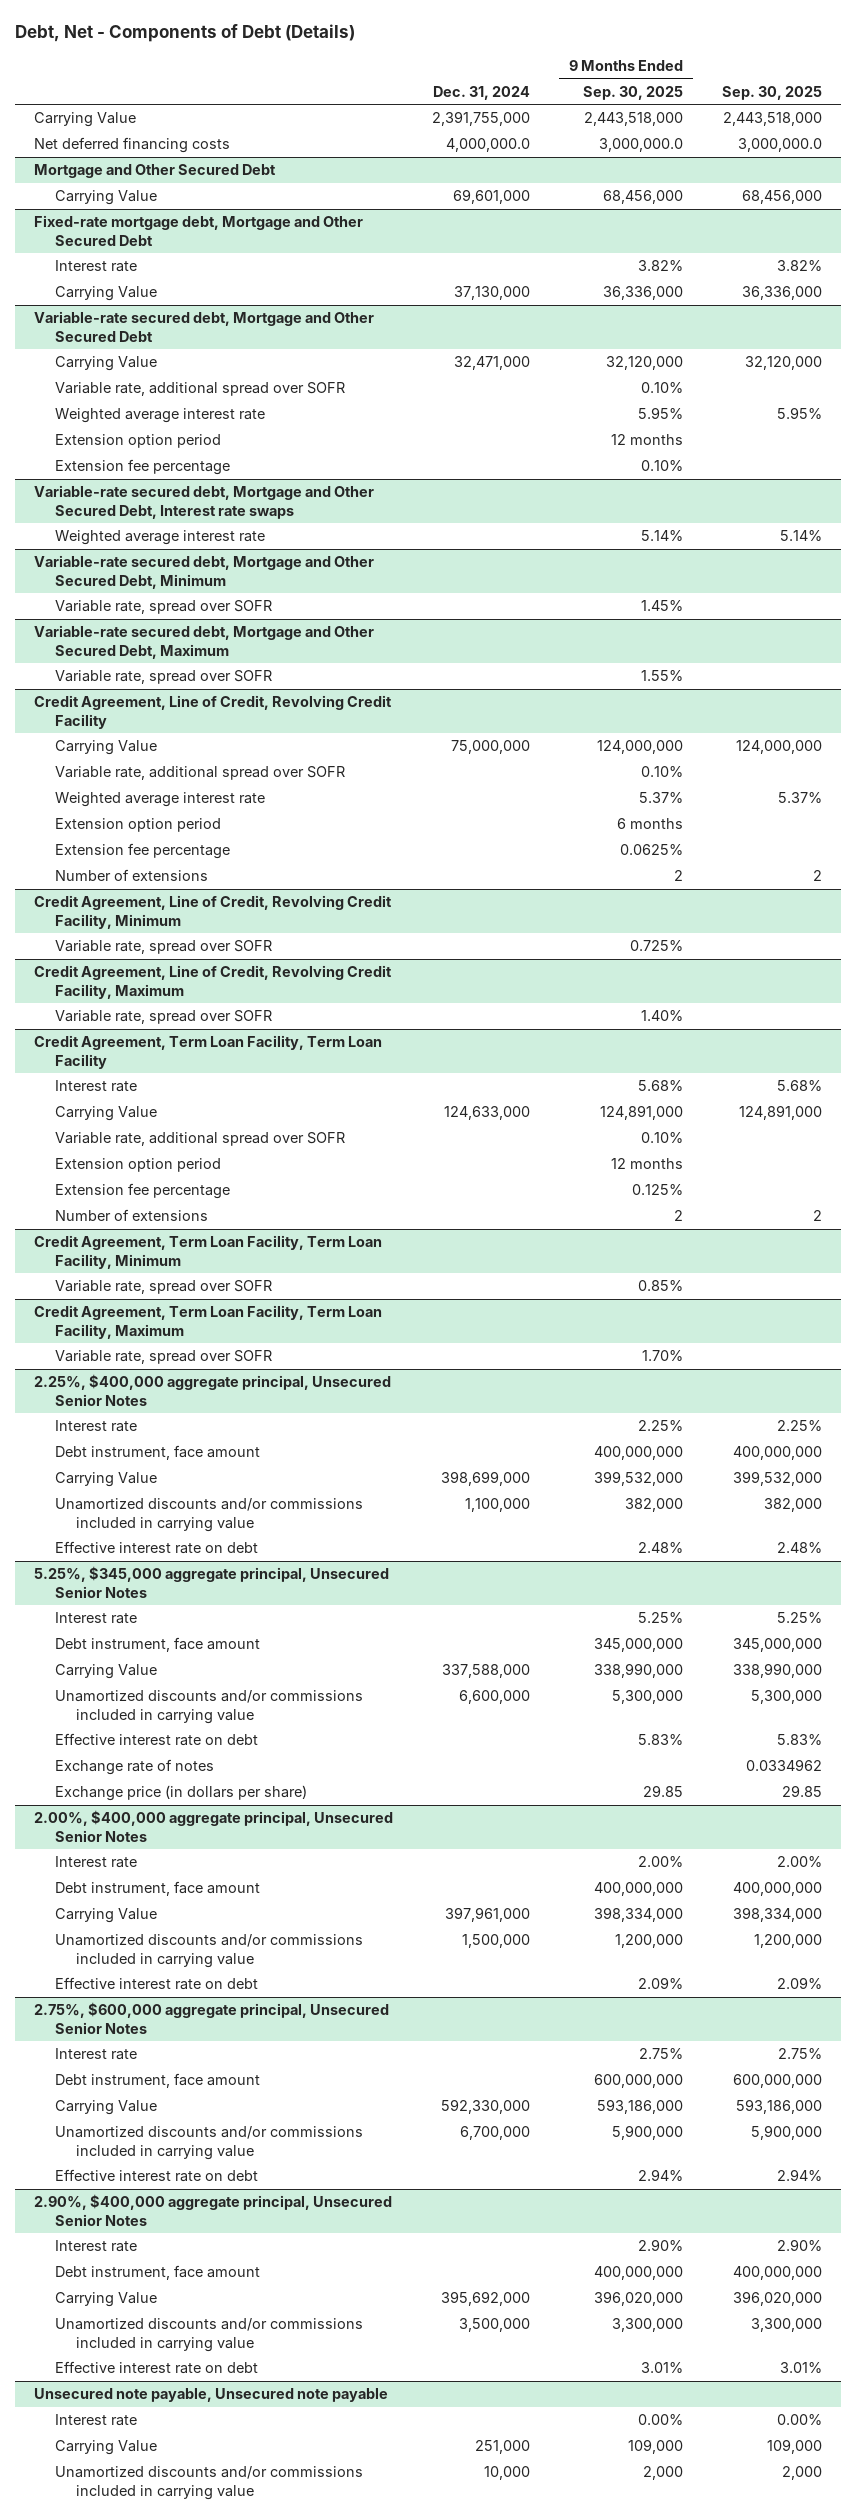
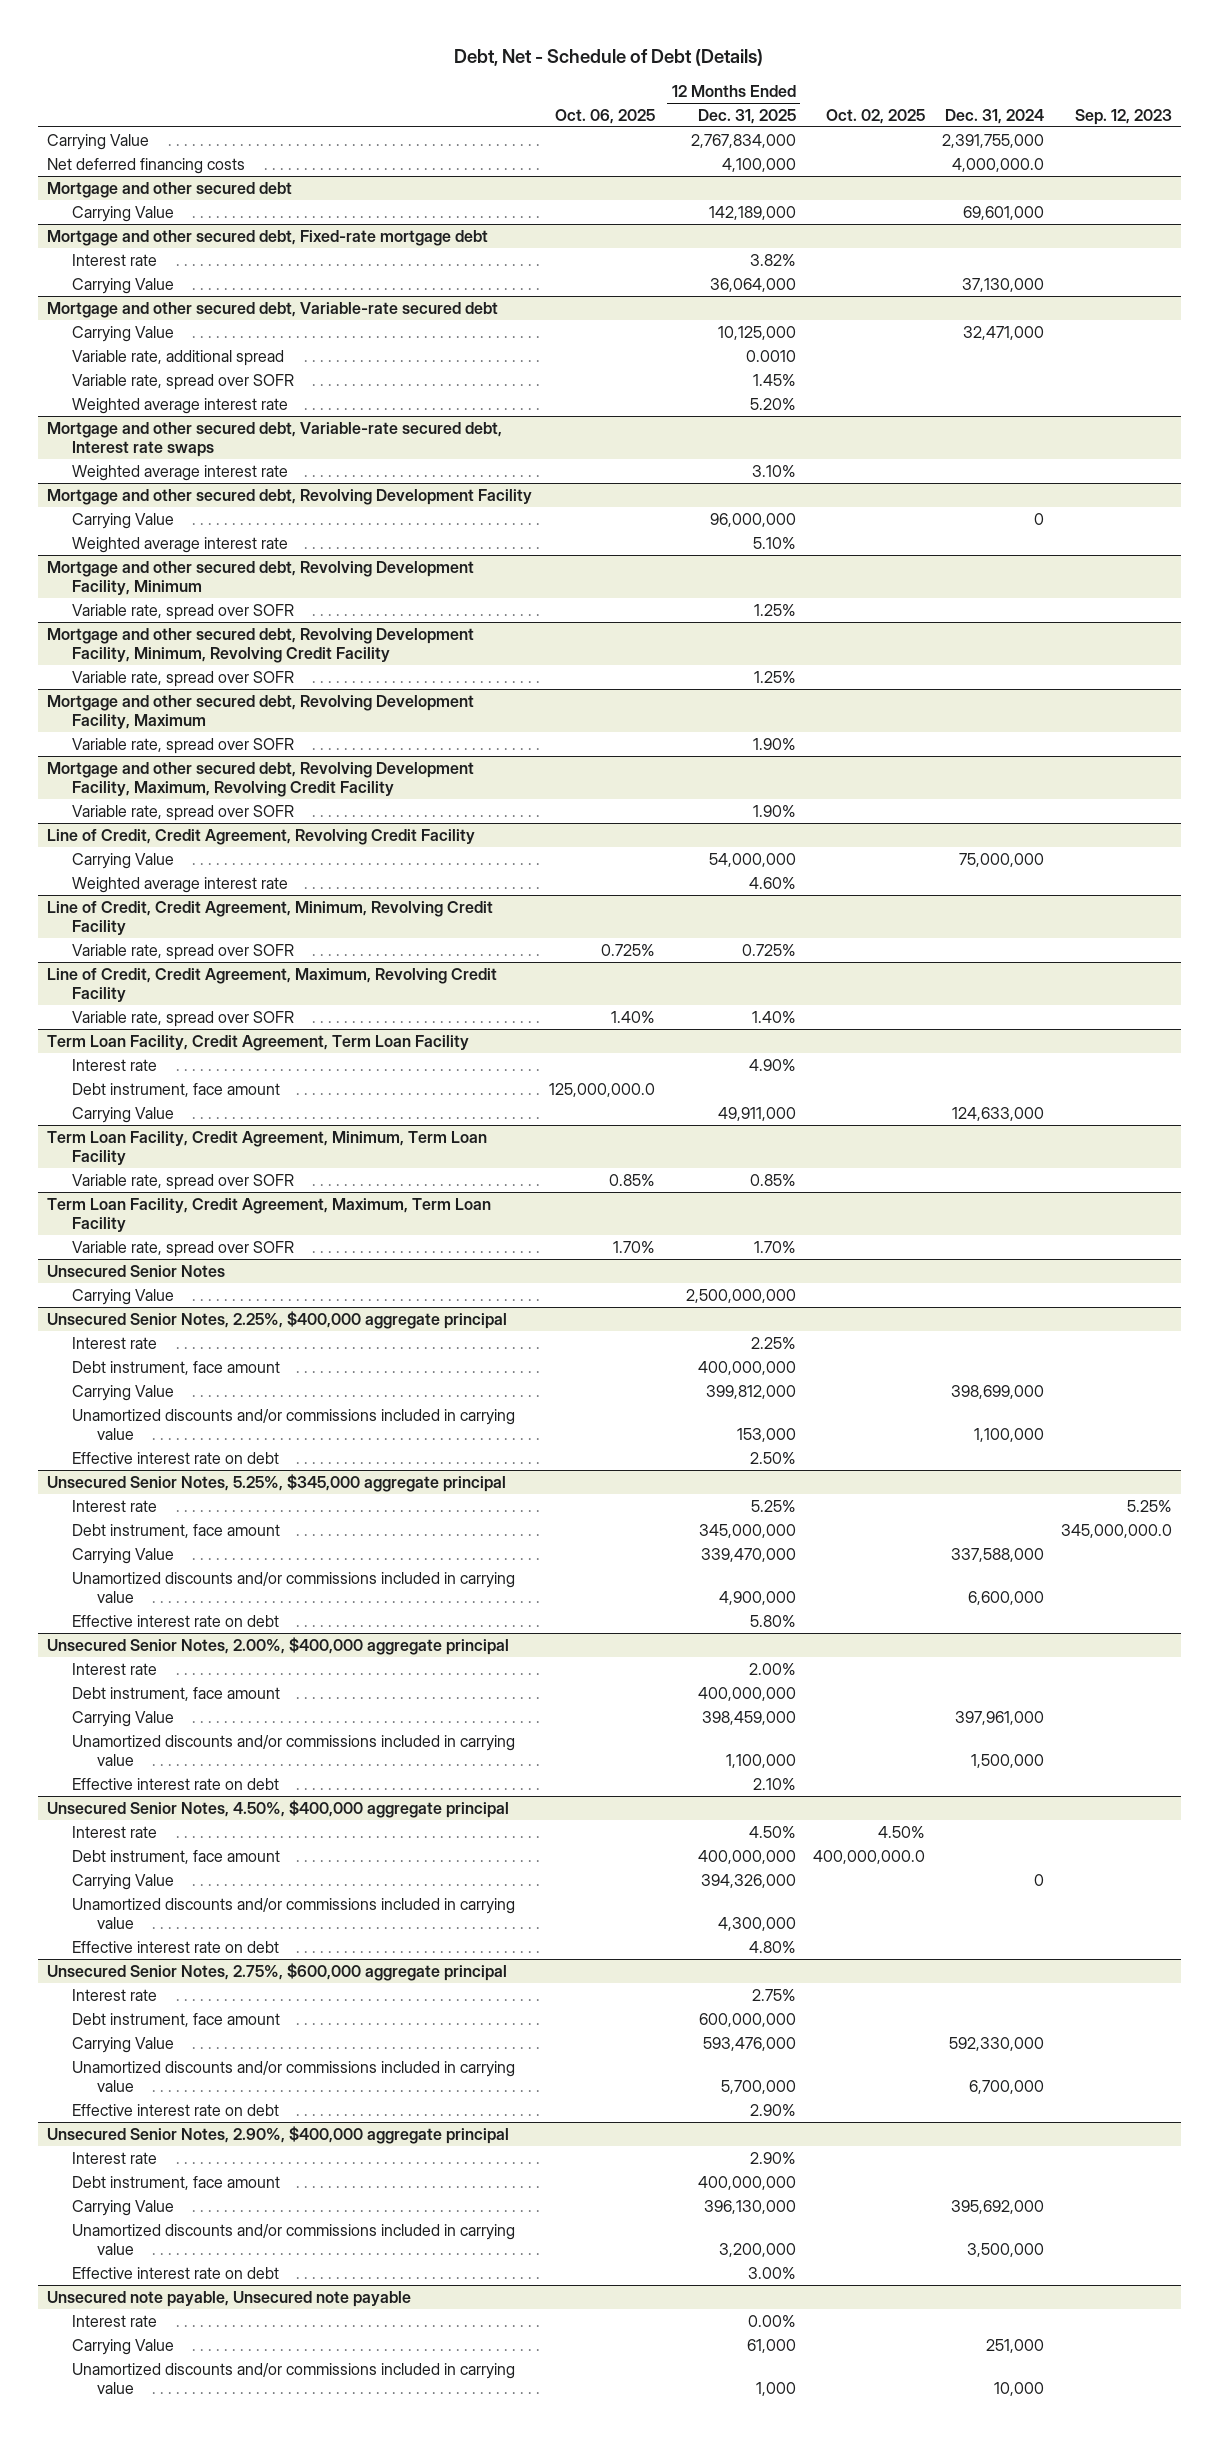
- Debt, Net - Components of Debt (Details)
+ Debt, Net - Schedule of Debt (Details)
- | Dec. 31, 2024 | 9 Months Ended Sep. 30, 2025 | Sep. 30, 2025
+ | Oct. 06, 2025 | 12 Months Ended Dec. 31, 2025 | Oct. 02, 2025 | Dec. 31, 2024 | Sep. 12, 2023
- Mortgage and Other Secured Debt
+ Mortgage and other secured debt
- Fixed-rate mortgage debt, Mortgage and Other Secured Debt
+ Mortgage and other secured debt, Fixed-rate mortgage debt
- Variable-rate secured debt, Mortgage and Other Secured Debt
+ Mortgage and other secured debt, Variable-rate secured debt
- Variable rate, additional spread over SOFR | | 0.10% |
+ Variable rate, additional spread | | 0.0010 | | |
+ Variable rate, spread over SOFR | | 1.45% | | |
- Extension option period | | 12 months |
- Extension fee percentage | | 0.10% |
- Variable-rate secured debt, Mortgage and Other Secured Debt, Interest rate swaps
+ Mortgage and other secured debt, Variable-rate secured debt, Interest rate swaps
- Variable-rate secured debt, Mortgage and Other Secured Debt, Minimum
+ Mortgage and other secured debt, Revolving Development Facility
+ Carrying Value | | 96,000,000 | | 0 |
+ Weighted average interest rate | | 5.10% | | |
+ Mortgage and other secured debt, Revolving Development Facility, Minimum
- Variable-rate secured debt, Mortgage and Other Secured Debt, Maximum
+ Mortgage and other secured debt, Revolving Development Facility, Minimum, Revolving Credit Facility
+ Variable rate, spread over SOFR | | 1.25% | | |
+ Mortgage and other secured debt, Revolving Development Facility, Maximum
- Credit Agreement, Line of Credit, Revolving Credit Facility
+ Mortgage and other secured debt, Revolving Development Facility, Maximum, Revolving Credit Facility
+ Variable rate, spread over SOFR | | 1.90% | | |
+ Line of Credit, Credit Agreement, Revolving Credit Facility
- Variable rate, additional spread over SOFR | | 0.10% |
- Extension option period | | 6 months |
- Extension fee percentage | | 0.0625% |
- Number of extensions | | 2 | 2
- Credit Agreement, Line of Credit, Revolving Credit Facility, Minimum
+ Line of Credit, Credit Agreement, Minimum, Revolving Credit Facility
- Credit Agreement, Line of Credit, Revolving Credit Facility, Maximum
+ Line of Credit, Credit Agreement, Maximum, Revolving Credit Facility
- Credit Agreement, Term Loan Facility, Term Loan Facility
+ Term Loan Facility, Credit Agreement, Term Loan Facility
+ Debt instrument, face amount | 125,000,000.0 | | | |
- Variable rate, additional spread over SOFR | | 0.10% |
- Extension option period | | 12 months |
- Extension fee percentage | | 0.125% |
- Number of extensions | | 2 | 2
- Credit Agreement, Term Loan Facility, Term Loan Facility, Minimum
+ Term Loan Facility, Credit Agreement, Minimum, Term Loan Facility
- Credit Agreement, Term Loan Facility, Term Loan Facility, Maximum
+ Term Loan Facility, Credit Agreement, Maximum, Term Loan Facility
- 2.25%, $400,000 aggregate principal, Unsecured Senior Notes
+ Unsecured Senior Notes
+ Carrying Value | | 2,500,000,000 | | |
+ Unsecured Senior Notes, 2.25%, $400,000 aggregate principal
- 5.25%, $345,000 aggregate principal, Unsecured Senior Notes
+ Unsecured Senior Notes, 5.25%, $345,000 aggregate principal
- Exchange rate of notes | | | 0.0334962
- Exchange price (in dollars per share) | | 29.85 | 29.85
- 2.00%, $400,000 aggregate principal, Unsecured Senior Notes
+ Unsecured Senior Notes, 2.00%, $400,000 aggregate principal
- 2.75%, $600,000 aggregate principal, Unsecured Senior Notes
+ Unsecured Senior Notes, 4.50%, $400,000 aggregate principal
+ Interest rate | | 4.50% | 4.50% | |
+ Debt instrument, face amount | | 400,000,000 | 400,000,000.0 | |
+ Carrying Value | | 394,326,000 | | 0 |
+ Unamortized discounts and/or commissions included in carrying value | | 4,300,000 | | |
+ Effective interest rate on debt | | 4.80% | | |
+ Unsecured Senior Notes, 2.75%, $600,000 aggregate principal
- 2.90%, $400,000 aggregate principal, Unsecured Senior Notes
+ Unsecured Senior Notes, 2.90%, $400,000 aggregate principal

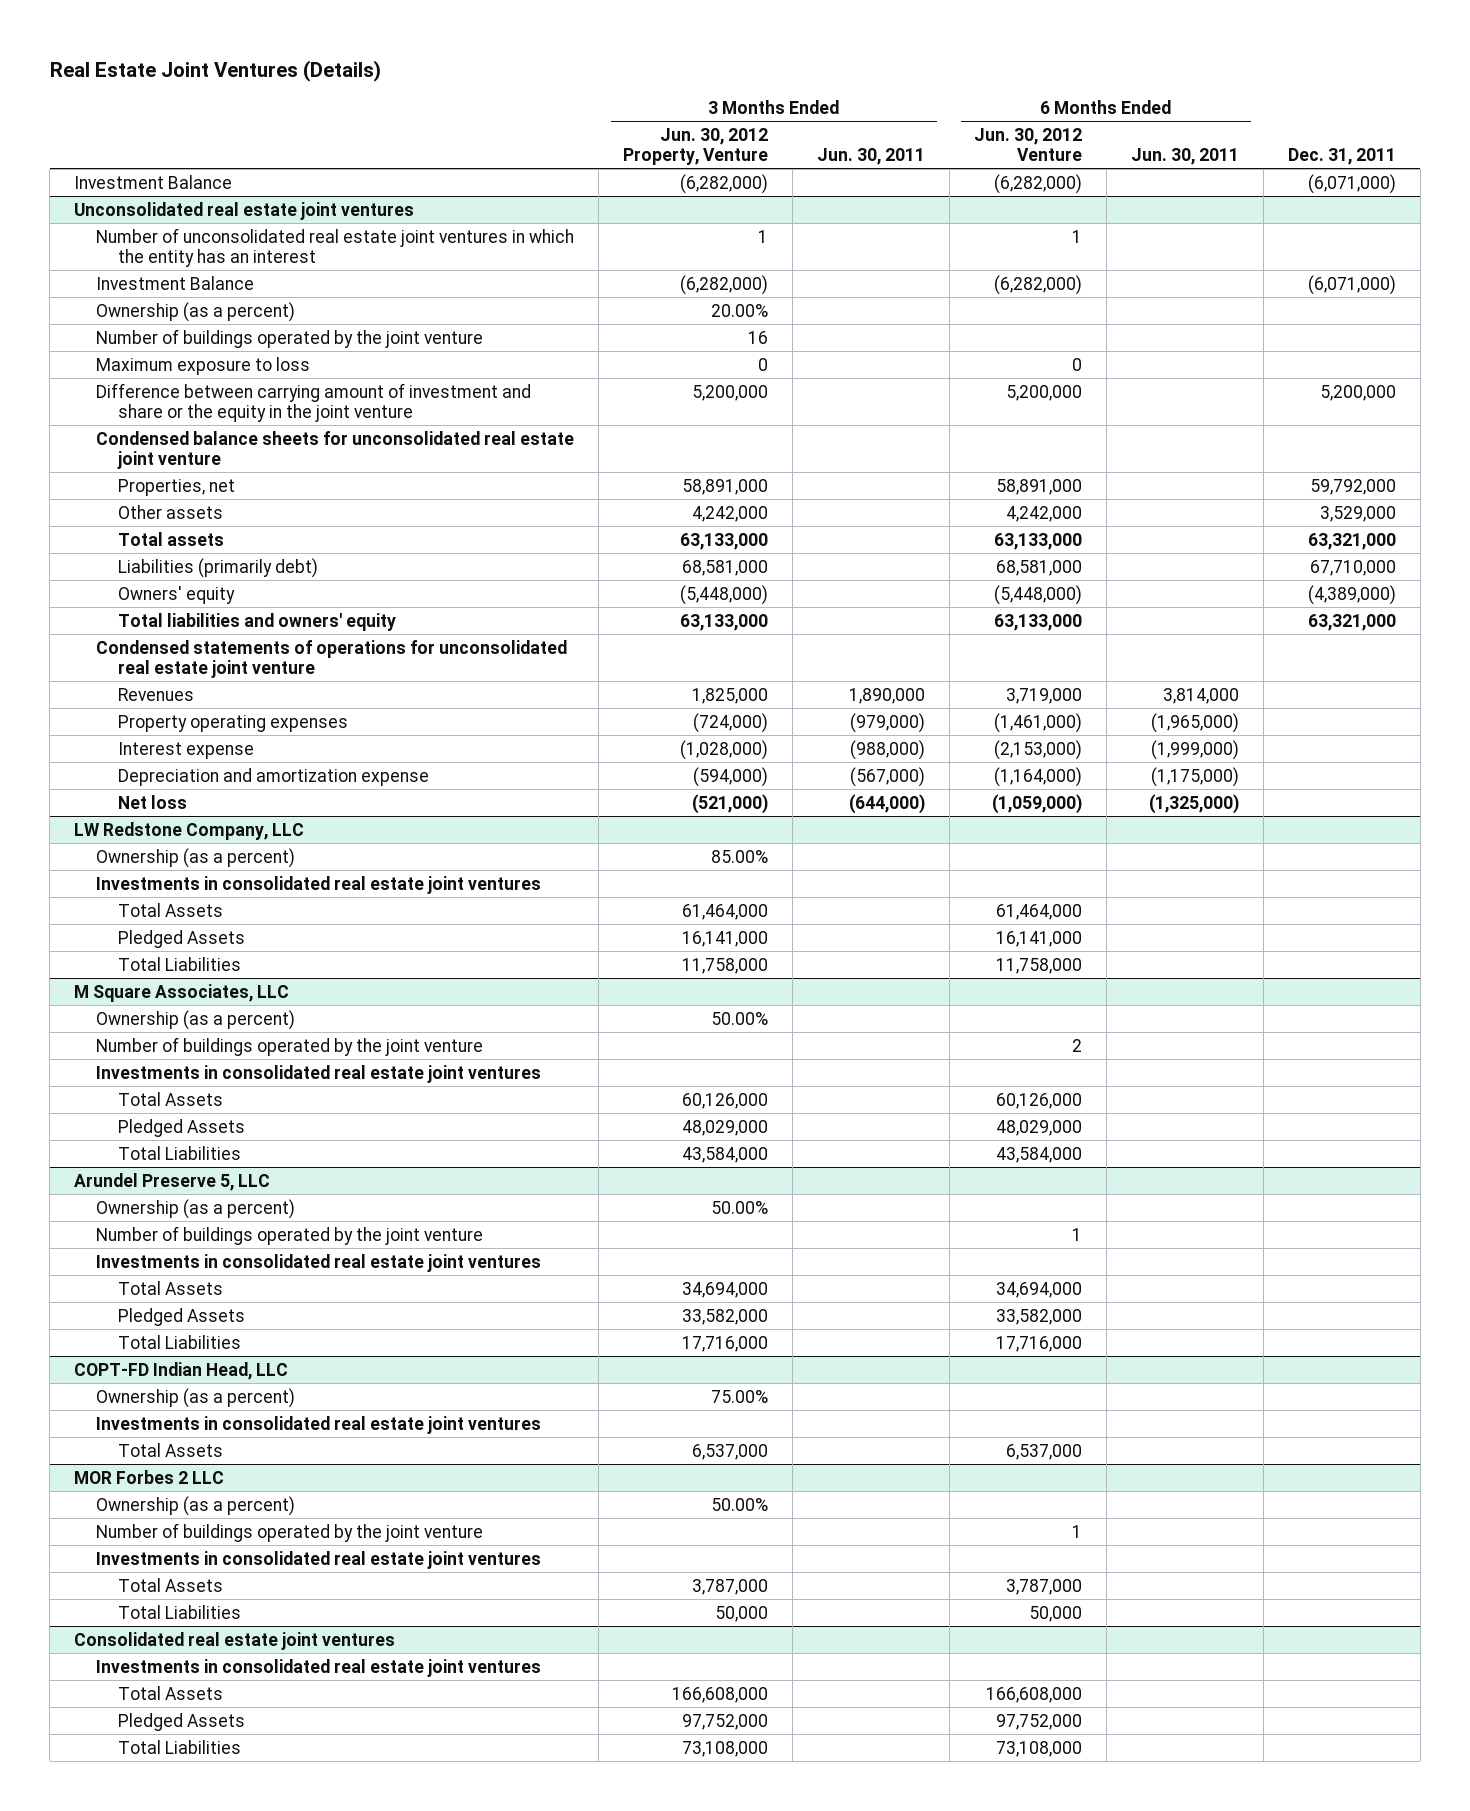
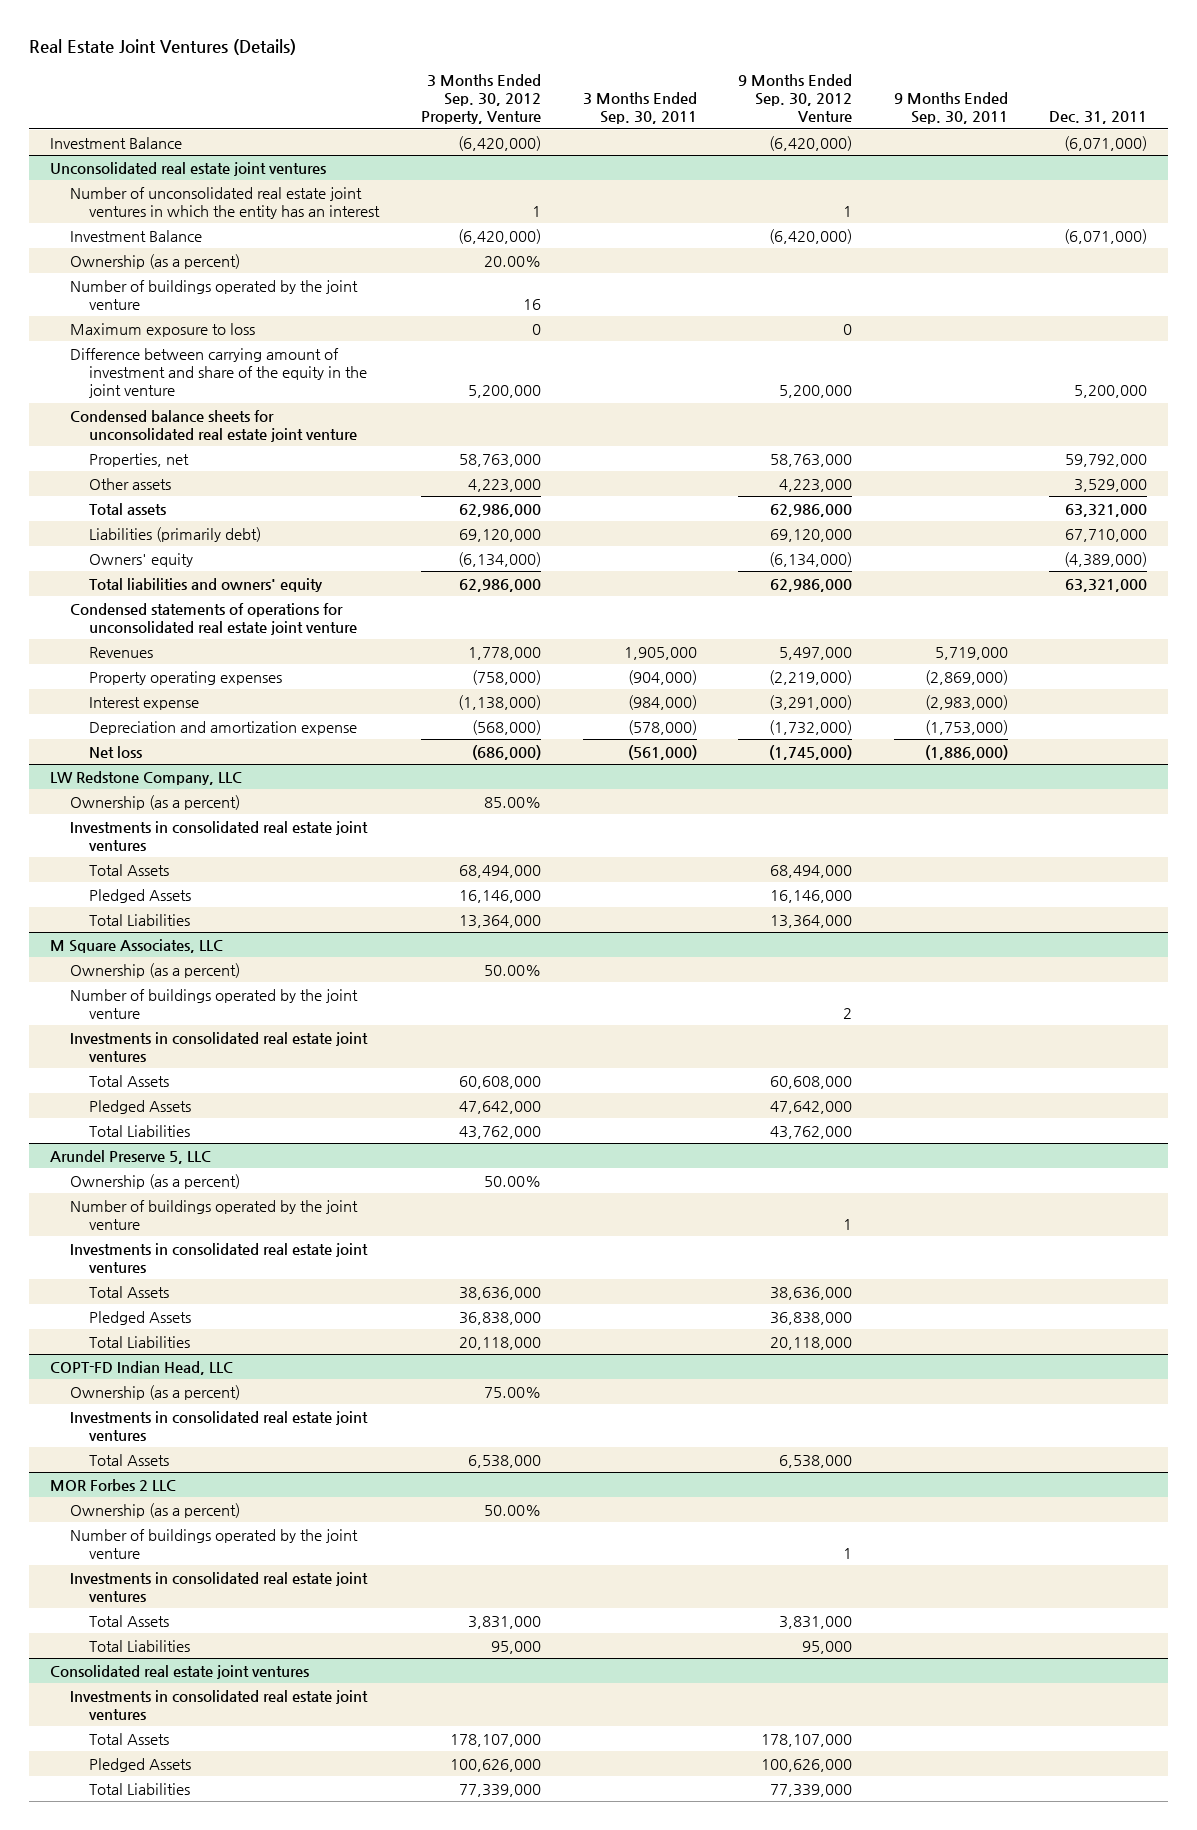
- | 3 Months Ended Jun. 30, 2012 Property, Venture | 3 Months Ended Jun. 30, 2011 | 6 Months Ended Jun. 30, 2012 Venture | 6 Months Ended Jun. 30, 2011 | Dec. 31, 2011
+ | 3 Months Ended Sep. 30, 2012 Property, Venture | 3 Months Ended Sep. 30, 2011 | 9 Months Ended Sep. 30, 2012 Venture | 9 Months Ended Sep. 30, 2011 | Dec. 31, 2011
@ Unconsolidated real estate joint ventures
- Difference between carrying amount of investment and share or the equity in the joint venture | 5,200,000 | | 5,200,000 | | 5,200,000
+ Difference between carrying amount of investment and share of the equity in the joint venture | 5,200,000 | | 5,200,000 | | 5,200,000

